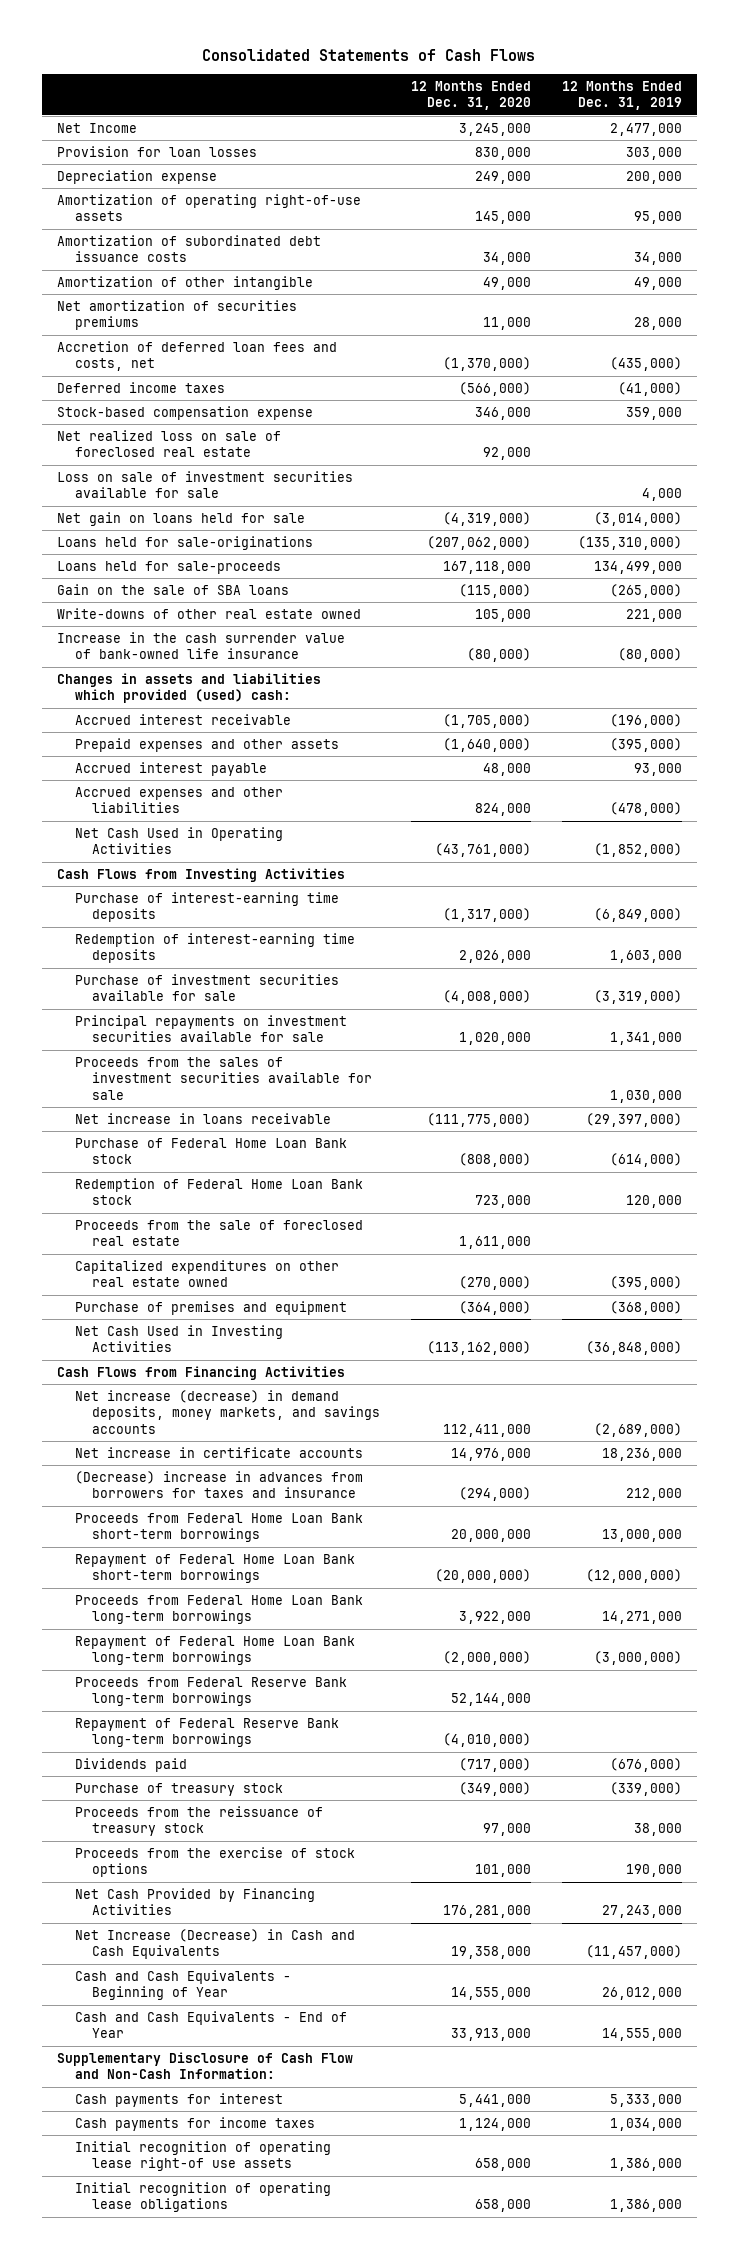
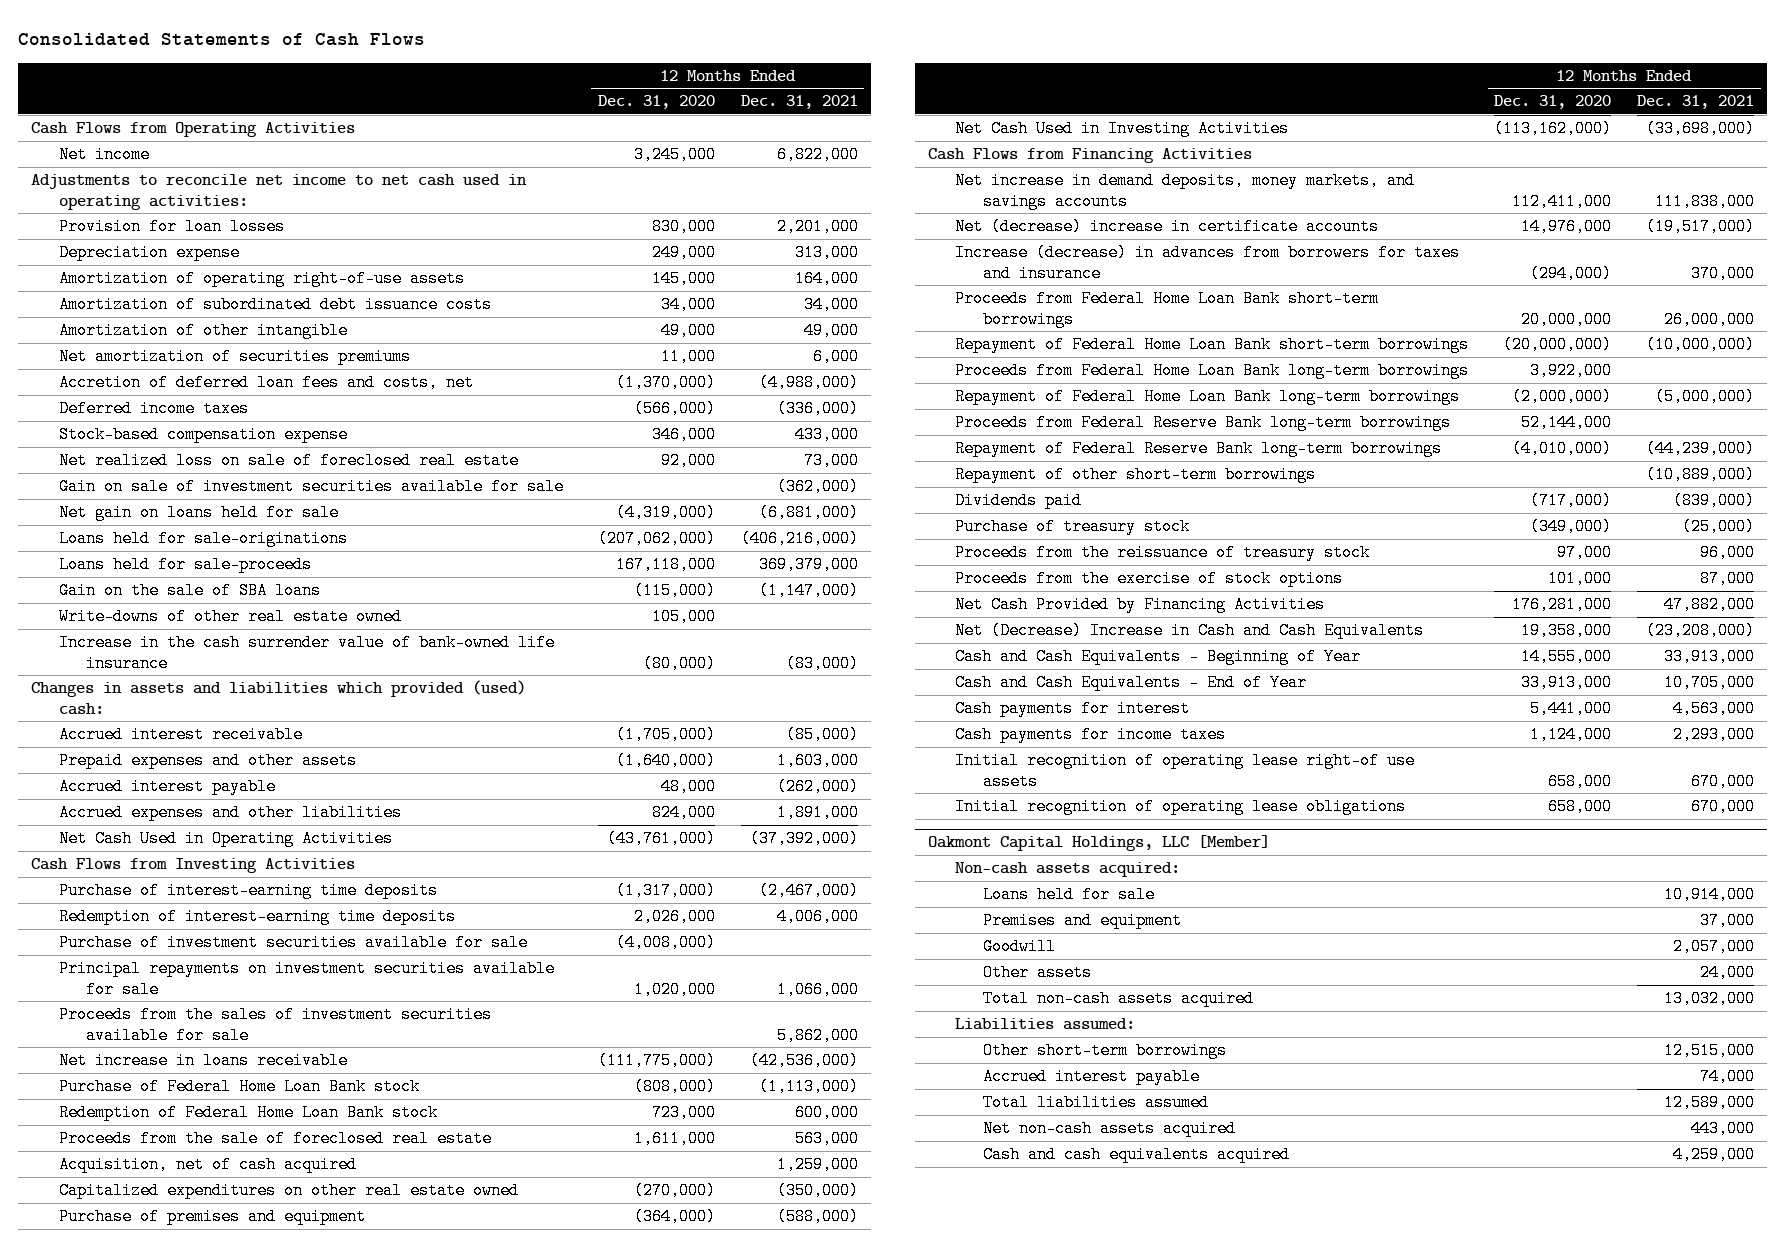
- | 12 Months Ended Dec. 31, 2020 | 12 Months Ended Dec. 31, 2019
+ | 12 Months Ended Dec. 31, 2020 | 12 Months Ended Dec. 31, 2021
- Net Income | 3,245,000 | 2,477,000
+ Cash Flows from Operating Activities
+ Net income | 3,245,000 | 6,822,000
+ Adjustments to reconcile net income to net cash used in operating activities:
- Loss on sale of investment securities available for sale | | 4,000
+ Gain on sale of investment securities available for sale | | (362,000)
+ Acquisition, net of cash acquired | | 1,259,000
- Net increase (decrease) in demand deposits, money markets, and savings accounts | 112,411,000 | (2,689,000)
- Net increase in certificate accounts | 14,976,000 | 18,236,000
- (Decrease) increase in advances from borrowers for taxes and insurance | (294,000) | 212,000
+ Net increase in demand deposits, money markets, and savings accounts | 112,411,000 | 111,838,000
+ Net (decrease) increase in certificate accounts | 14,976,000 | (19,517,000)
+ Increase (decrease) in advances from borrowers for taxes and insurance | (294,000) | 370,000
+ Repayment of other short-term borrowings | | (10,889,000)
- Net Increase (Decrease) in Cash and Cash Equivalents | 19,358,000 | (11,457,000)
+ Net (Decrease) Increase in Cash and Cash Equivalents | 19,358,000 | (23,208,000)
- Supplementary Disclosure of Cash Flow and Non-Cash Information:
+ Oakmont Capital Holdings, LLC [Member]
+ Non-cash assets acquired:
+ Loans held for sale | | 10,914,000
+ Premises and equipment | | 37,000
+ Goodwill | | 2,057,000
+ Other assets | | 24,000
+ Total non-cash assets acquired | | 13,032,000
+ Liabilities assumed:
+ Other short-term borrowings | | 12,515,000
+ Accrued interest payable | | 74,000
+ Total liabilities assumed | | 12,589,000
+ Net non-cash assets acquired | | 443,000
+ Cash and cash equivalents acquired | | 4,259,000

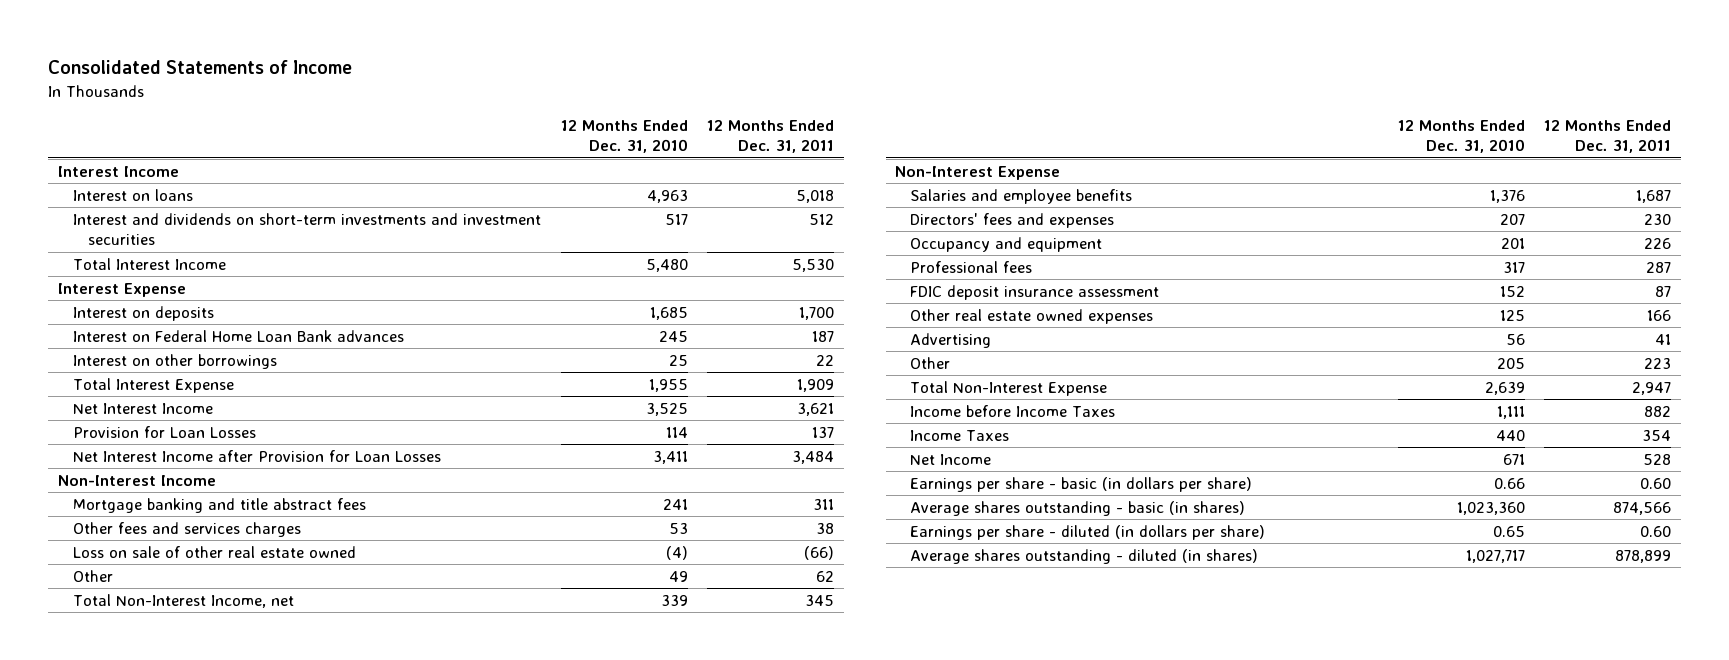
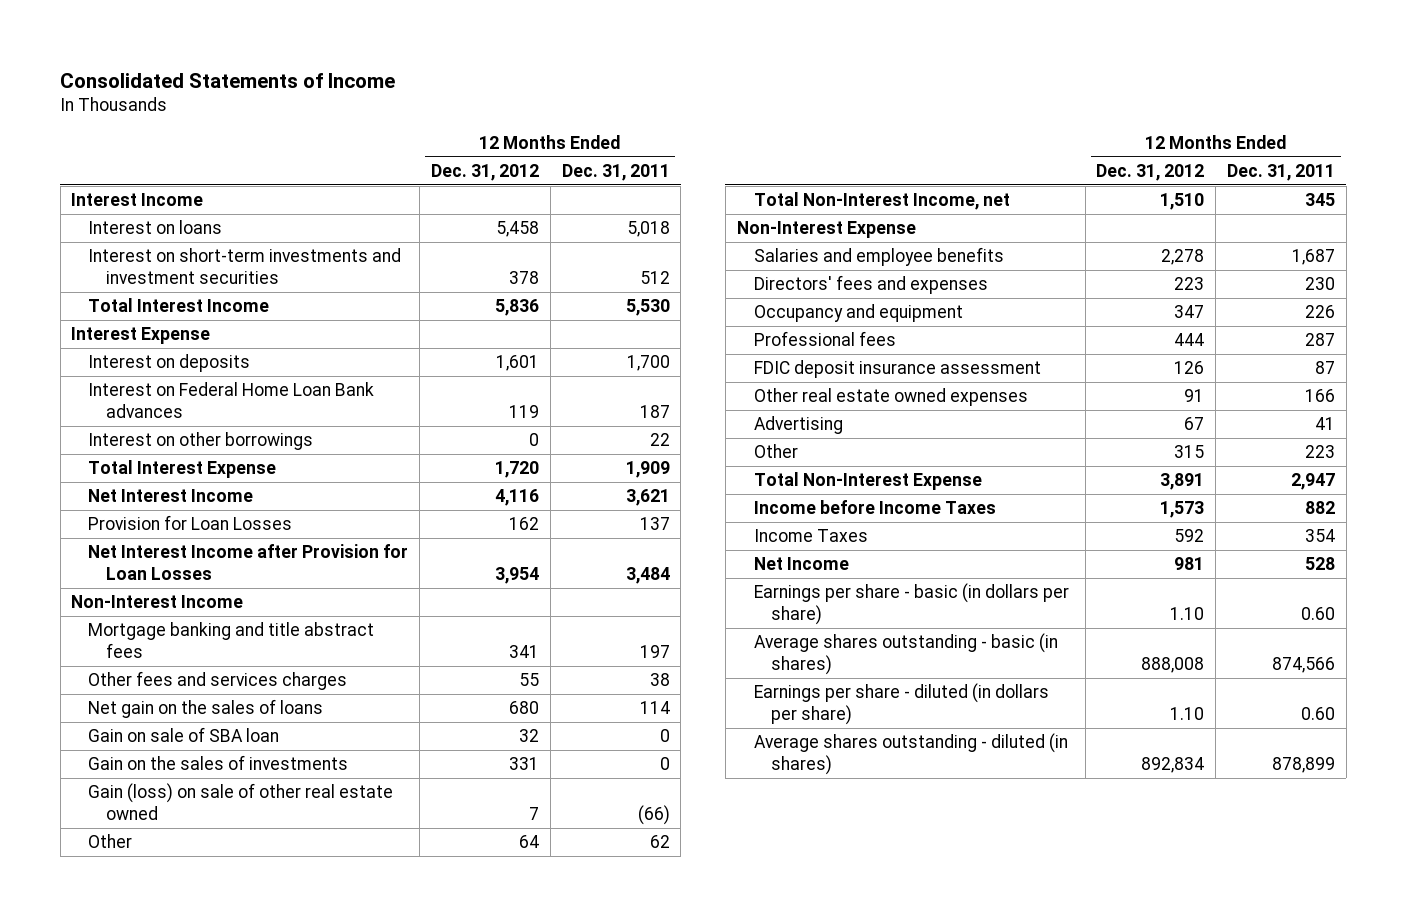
- | 12 Months Ended Dec. 31, 2010 | 12 Months Ended Dec. 31, 2011
+ | 12 Months Ended Dec. 31, 2012 | 12 Months Ended Dec. 31, 2011
- Interest and dividends on short-term investments and investment securities | 517 | 512
+ Interest on short-term investments and investment securities | 378 | 512
- Mortgage banking and title abstract fees | 241 | 311
+ Mortgage banking and title abstract fees | 341 | 197
- Loss on sale of other real estate owned | (4) | (66)
+ Net gain on the sales of loans | 680 | 114
+ Gain on sale of SBA loan | 32 | 0
+ Gain on the sales of investments | 331 | 0
+ Gain (loss) on sale of other real estate owned | 7 | (66)

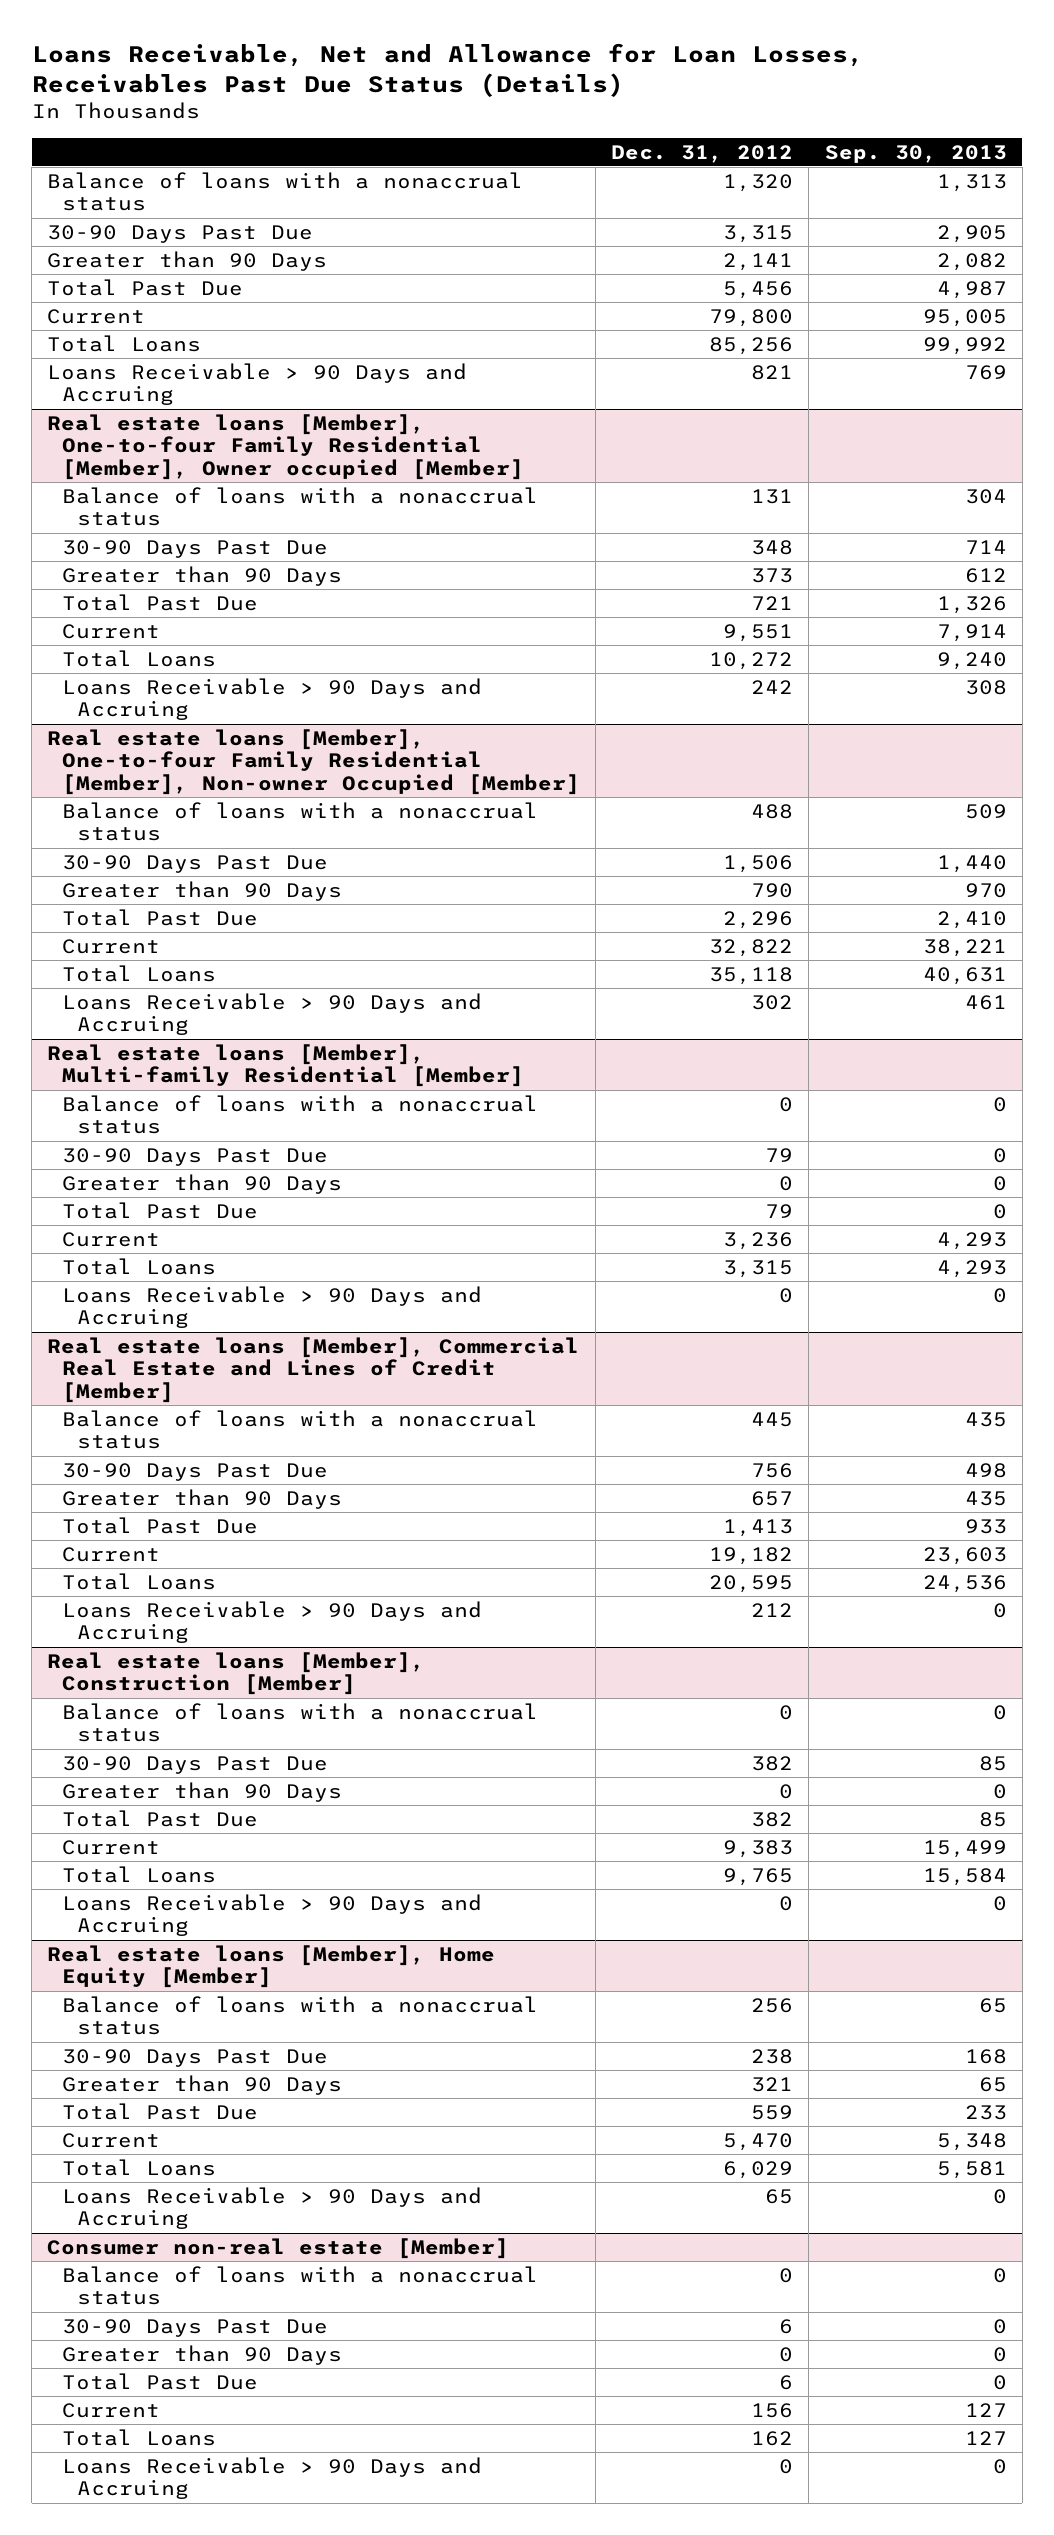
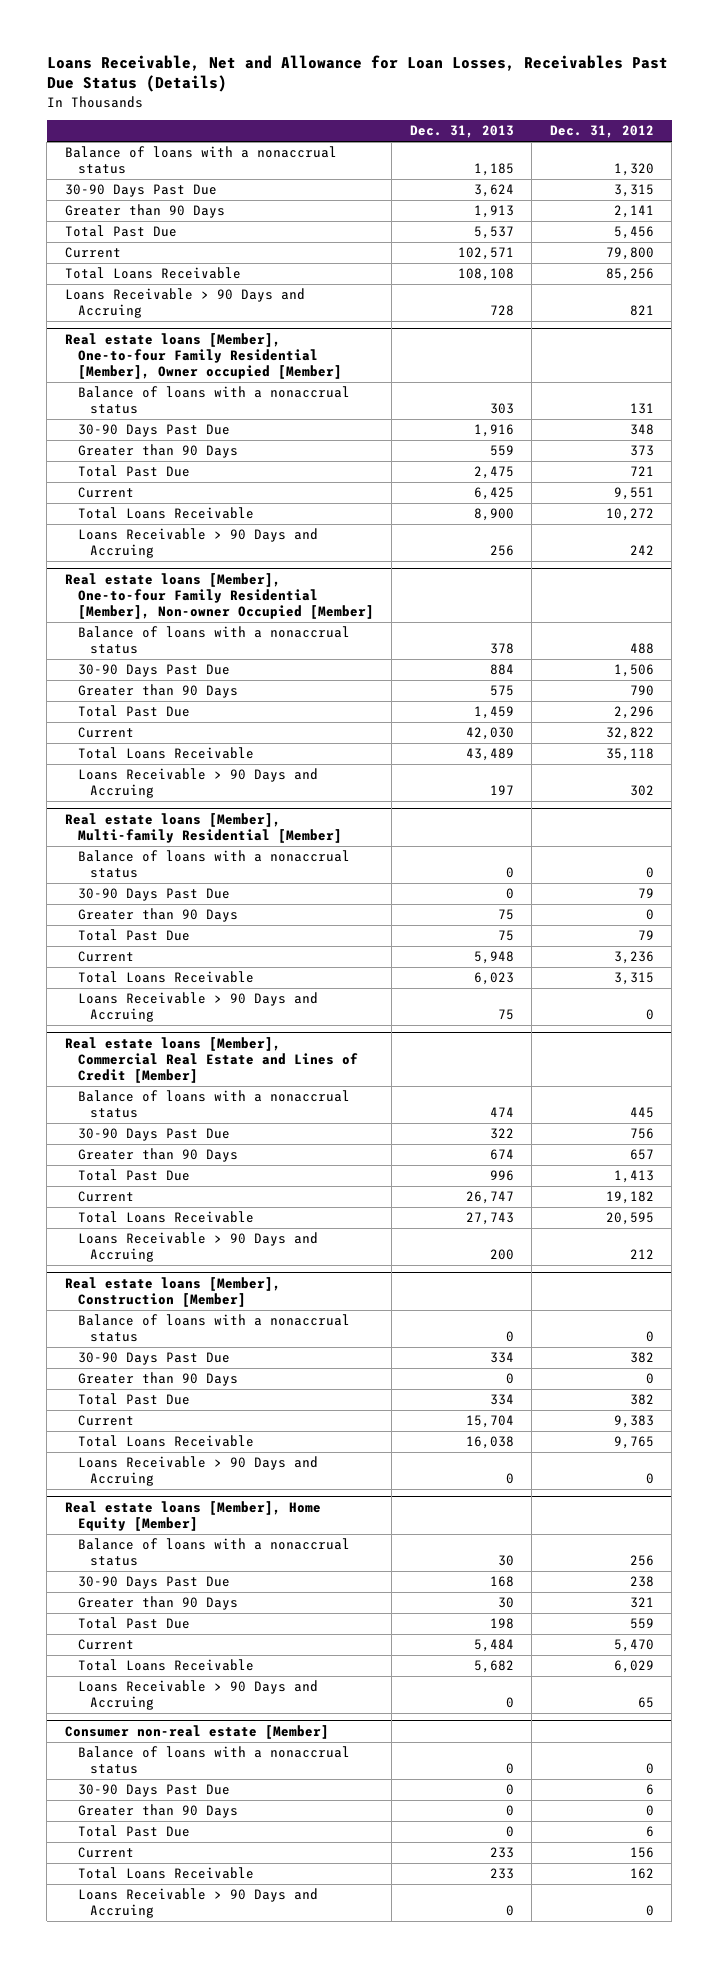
- | Dec. 31, 2012 | Sep. 30, 2013
+ | Dec. 31, 2013 | Dec. 31, 2012
- Total Loans | 85,256 | 99,992
+ Total Loans Receivable | 108,108 | 85,256
@ Real estate loans [Member], One-to-four Family Residential [Member], Owner occupied [Member]
- Total Loans | 10,272 | 9,240
+ Total Loans Receivable | 8,900 | 10,272
@ Real estate loans [Member], One-to-four Family Residential [Member], Non-owner Occupied [Member]
- Total Loans | 35,118 | 40,631
+ Total Loans Receivable | 43,489 | 35,118
@ Real estate loans [Member], Multi-family Residential [Member]
- Total Loans | 3,315 | 4,293
+ Total Loans Receivable | 6,023 | 3,315
@ Real estate loans [Member], Commercial Real Estate and Lines of Credit [Member]
- Total Loans | 20,595 | 24,536
+ Total Loans Receivable | 27,743 | 20,595
@ Real estate loans [Member], Construction [Member]
- Total Loans | 9,765 | 15,584
+ Total Loans Receivable | 16,038 | 9,765
@ Real estate loans [Member], Home Equity [Member]
- Total Loans | 6,029 | 5,581
+ Total Loans Receivable | 5,682 | 6,029
@ Consumer non-real estate [Member]
- Total Loans | 162 | 127
+ Total Loans Receivable | 233 | 162

